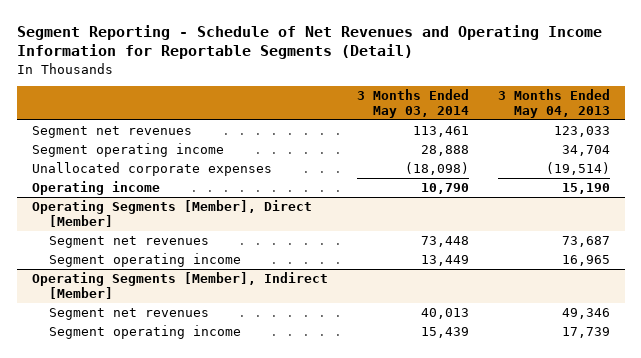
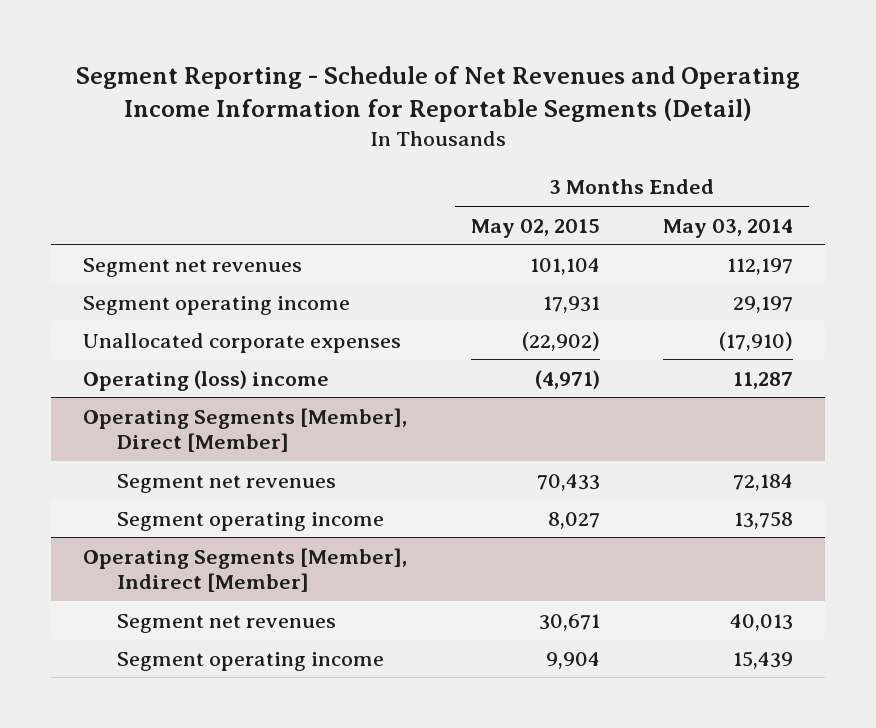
- | 3 Months Ended May 03, 2014 | 3 Months Ended May 04, 2013
+ | 3 Months Ended May 02, 2015 | 3 Months Ended May 03, 2014
- Segment net revenues | 113,461 | 123,033
- Segment operating income | 28,888 | 34,704
- Unallocated corporate expenses | (18,098) | (19,514)
- Operating income | 10,790 | 15,190
+ Segment net revenues | 101,104 | 112,197
+ Segment operating income | 17,931 | 29,197
+ Unallocated corporate expenses | (22,902) | (17,910)
+ Operating (loss) income | (4,971) | 11,287
@ Operating Segments [Member], Direct [Member]
- Segment net revenues | 73,448 | 73,687
- Segment operating income | 13,449 | 16,965
+ Segment net revenues | 70,433 | 72,184
+ Segment operating income | 8,027 | 13,758

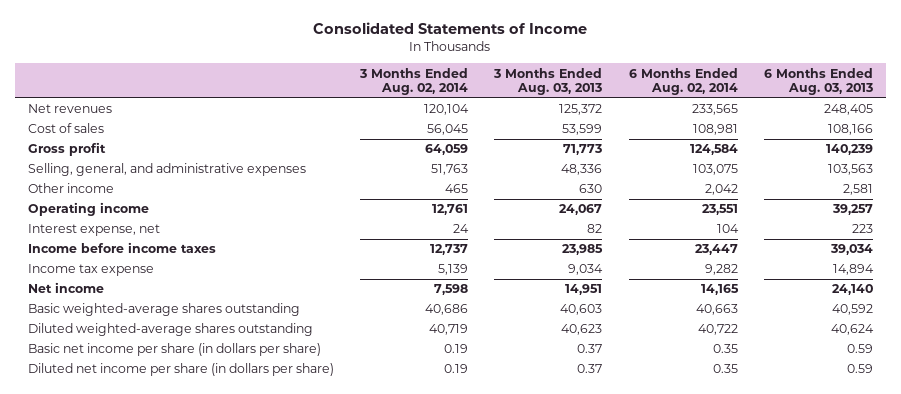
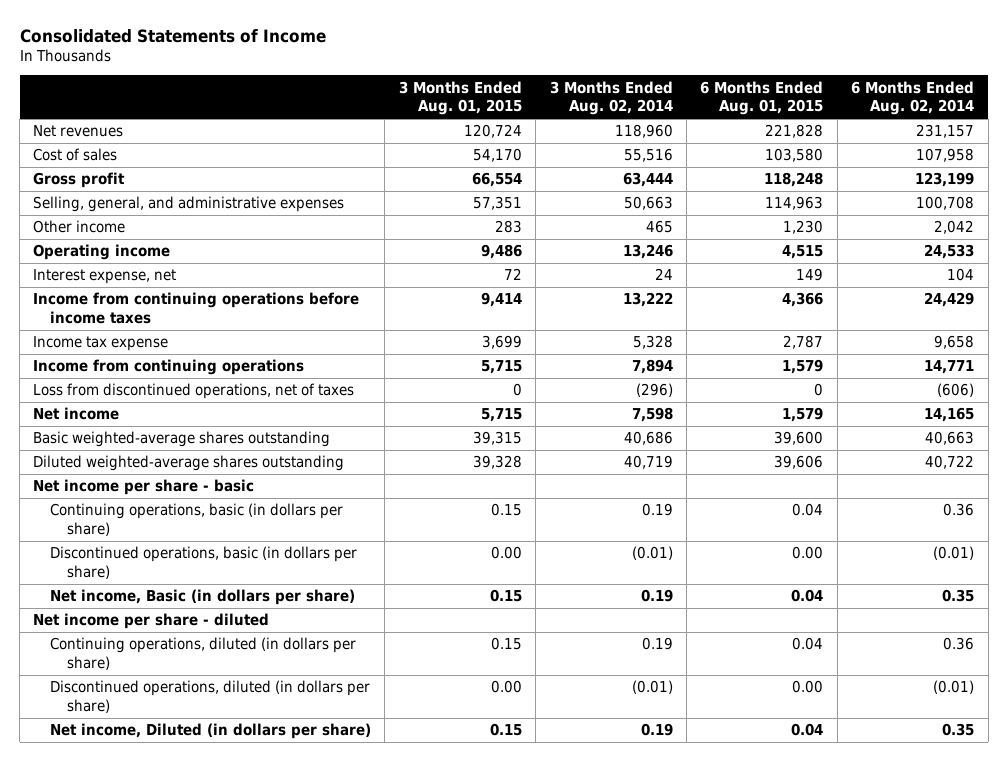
- | 3 Months Ended Aug. 02, 2014 | 3 Months Ended Aug. 03, 2013 | 6 Months Ended Aug. 02, 2014 | 6 Months Ended Aug. 03, 2013
+ | 3 Months Ended Aug. 01, 2015 | 3 Months Ended Aug. 02, 2014 | 6 Months Ended Aug. 01, 2015 | 6 Months Ended Aug. 02, 2014
- Net revenues | 120,104 | 125,372 | 233,565 | 248,405
- Cost of sales | 56,045 | 53,599 | 108,981 | 108,166
- Gross profit | 64,059 | 71,773 | 124,584 | 140,239
- Selling, general, and administrative expenses | 51,763 | 48,336 | 103,075 | 103,563
+ Net revenues | 120,724 | 118,960 | 221,828 | 231,157
+ Cost of sales | 54,170 | 55,516 | 103,580 | 107,958
+ Gross profit | 66,554 | 63,444 | 118,248 | 123,199
+ Selling, general, and administrative expenses | 57,351 | 50,663 | 114,963 | 100,708
- Operating income | 12,761 | 24,067 | 23,551 | 39,257
+ Operating income | 9,486 | 13,246 | 4,515 | 24,533
- Income before income taxes | 12,737 | 23,985 | 23,447 | 39,034
- Income tax expense | 5,139 | 9,034 | 9,282 | 14,894
+ Income from continuing operations before income taxes | 9,414 | 13,222 | 4,366 | 24,429
+ Income tax expense | 3,699 | 5,328 | 2,787 | 9,658
+ Income from continuing operations | 5,715 | 7,894 | 1,579 | 14,771
+ Loss from discontinued operations, net of taxes | 0 | (296) | 0 | (606)
- Basic net income per share (in dollars per share) | 0.19 | 0.37 | 0.35 | 0.59
- Diluted net income per share (in dollars per share) | 0.19 | 0.37 | 0.35 | 0.59
+ Net income per share - basic
+ Continuing operations, basic (in dollars per share) | 0.15 | 0.19 | 0.04 | 0.36
+ Discontinued operations, basic (in dollars per share) | 0.00 | (0.01) | 0.00 | (0.01)
+ Net income, Basic (in dollars per share) | 0.15 | 0.19 | 0.04 | 0.35
+ Net income per share - diluted
+ Continuing operations, diluted (in dollars per share) | 0.15 | 0.19 | 0.04 | 0.36
+ Discontinued operations, diluted (in dollars per share) | 0.00 | (0.01) | 0.00 | (0.01)
+ Net income, Diluted (in dollars per share) | 0.15 | 0.19 | 0.04 | 0.35

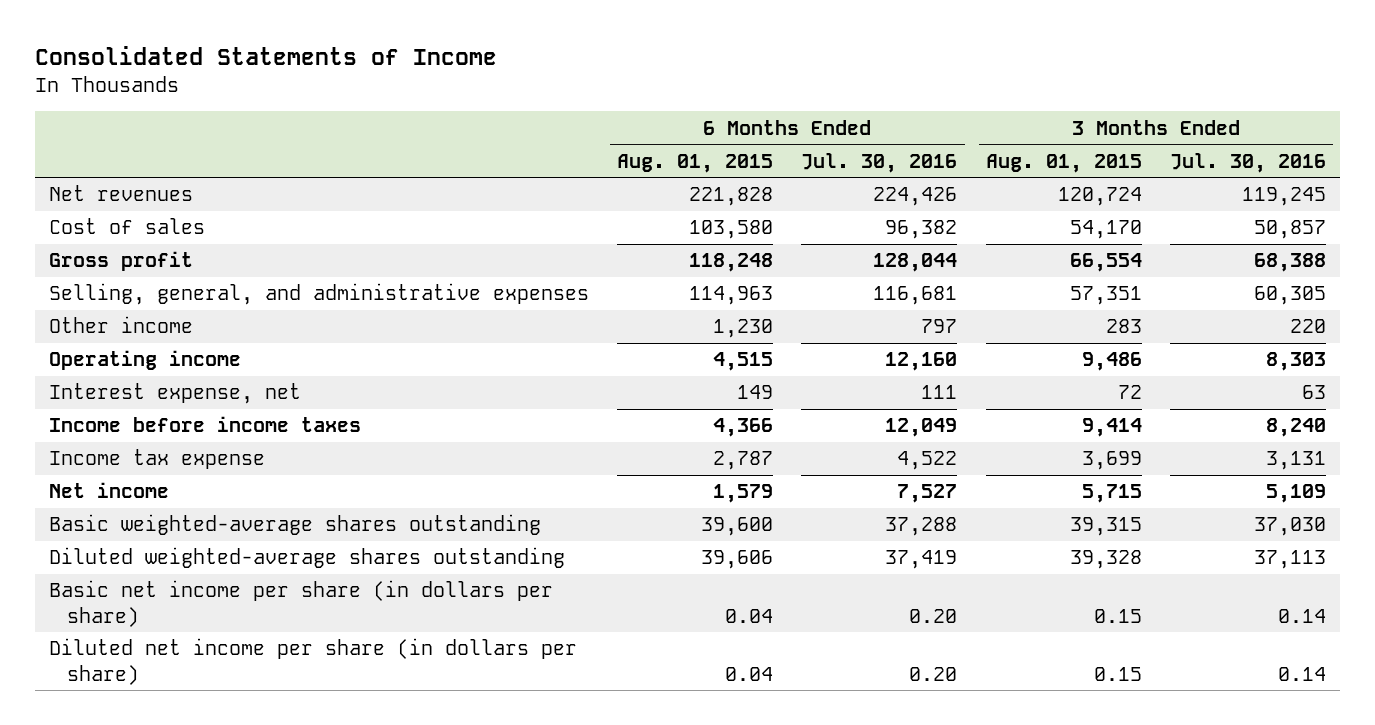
- | 3 Months Ended Aug. 01, 2015 | 3 Months Ended Aug. 02, 2014 | 6 Months Ended Aug. 01, 2015 | 6 Months Ended Aug. 02, 2014
+ | 6 Months Ended Aug. 01, 2015 | 6 Months Ended Jul. 30, 2016 | 3 Months Ended Aug. 01, 2015 | 3 Months Ended Jul. 30, 2016
- Income from continuing operations before income taxes | 9,414 | 13,222 | 4,366 | 24,429
+ Income before income taxes | 4,366 | 12,049 | 9,414 | 8,240
- Income from continuing operations | 5,715 | 7,894 | 1,579 | 14,771
- Loss from discontinued operations, net of taxes | 0 | (296) | 0 | (606)
- Net income per share - basic
- Continuing operations, basic (in dollars per share) | 0.15 | 0.19 | 0.04 | 0.36
- Discontinued operations, basic (in dollars per share) | 0.00 | (0.01) | 0.00 | (0.01)
- Net income, Basic (in dollars per share) | 0.15 | 0.19 | 0.04 | 0.35
- Net income per share - diluted
- Continuing operations, diluted (in dollars per share) | 0.15 | 0.19 | 0.04 | 0.36
- Discontinued operations, diluted (in dollars per share) | 0.00 | (0.01) | 0.00 | (0.01)
- Net income, Diluted (in dollars per share) | 0.15 | 0.19 | 0.04 | 0.35
+ Basic net income per share (in dollars per share) | 0.04 | 0.20 | 0.15 | 0.14
+ Diluted net income per share (in dollars per share) | 0.04 | 0.20 | 0.15 | 0.14

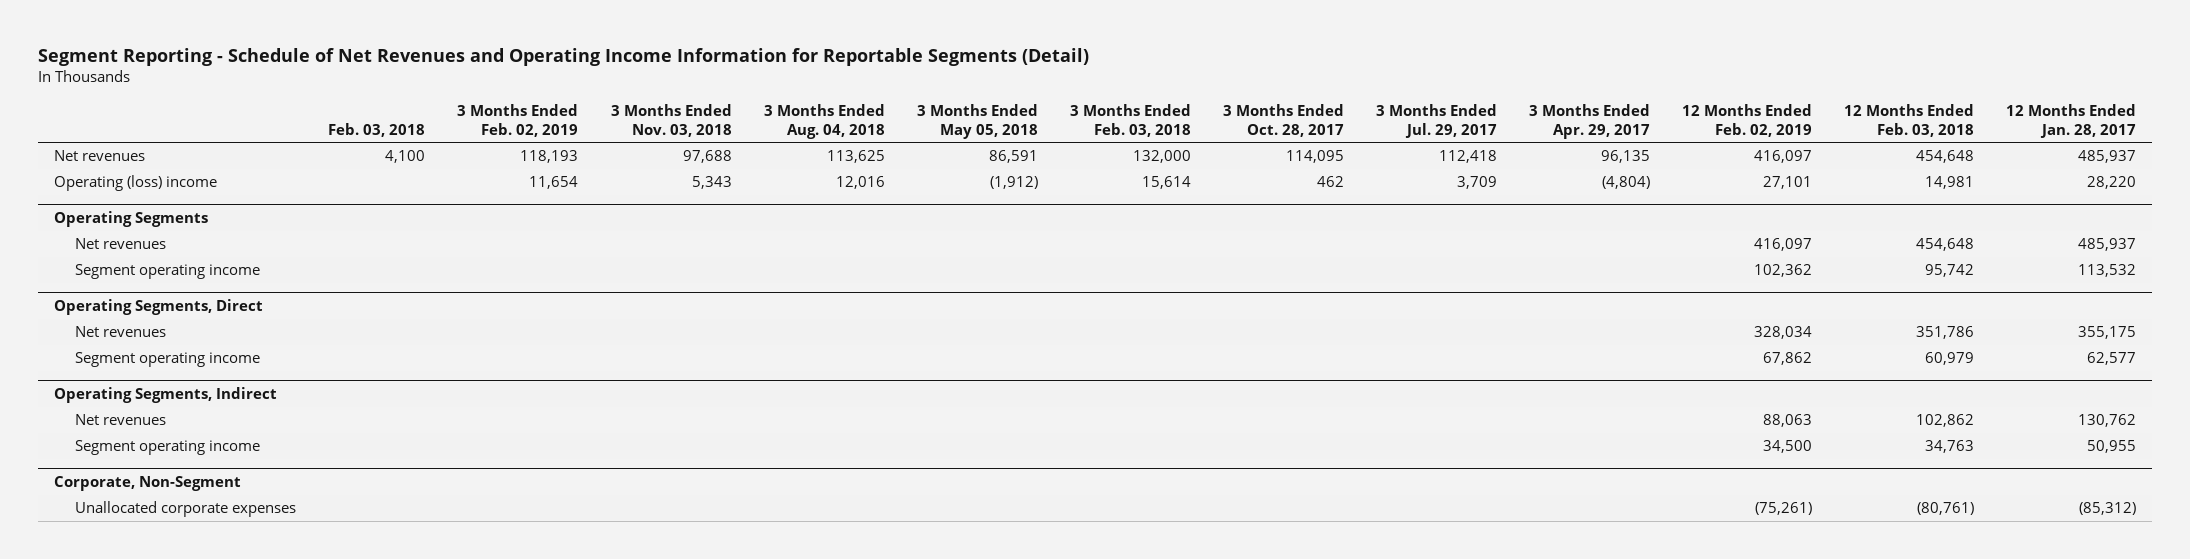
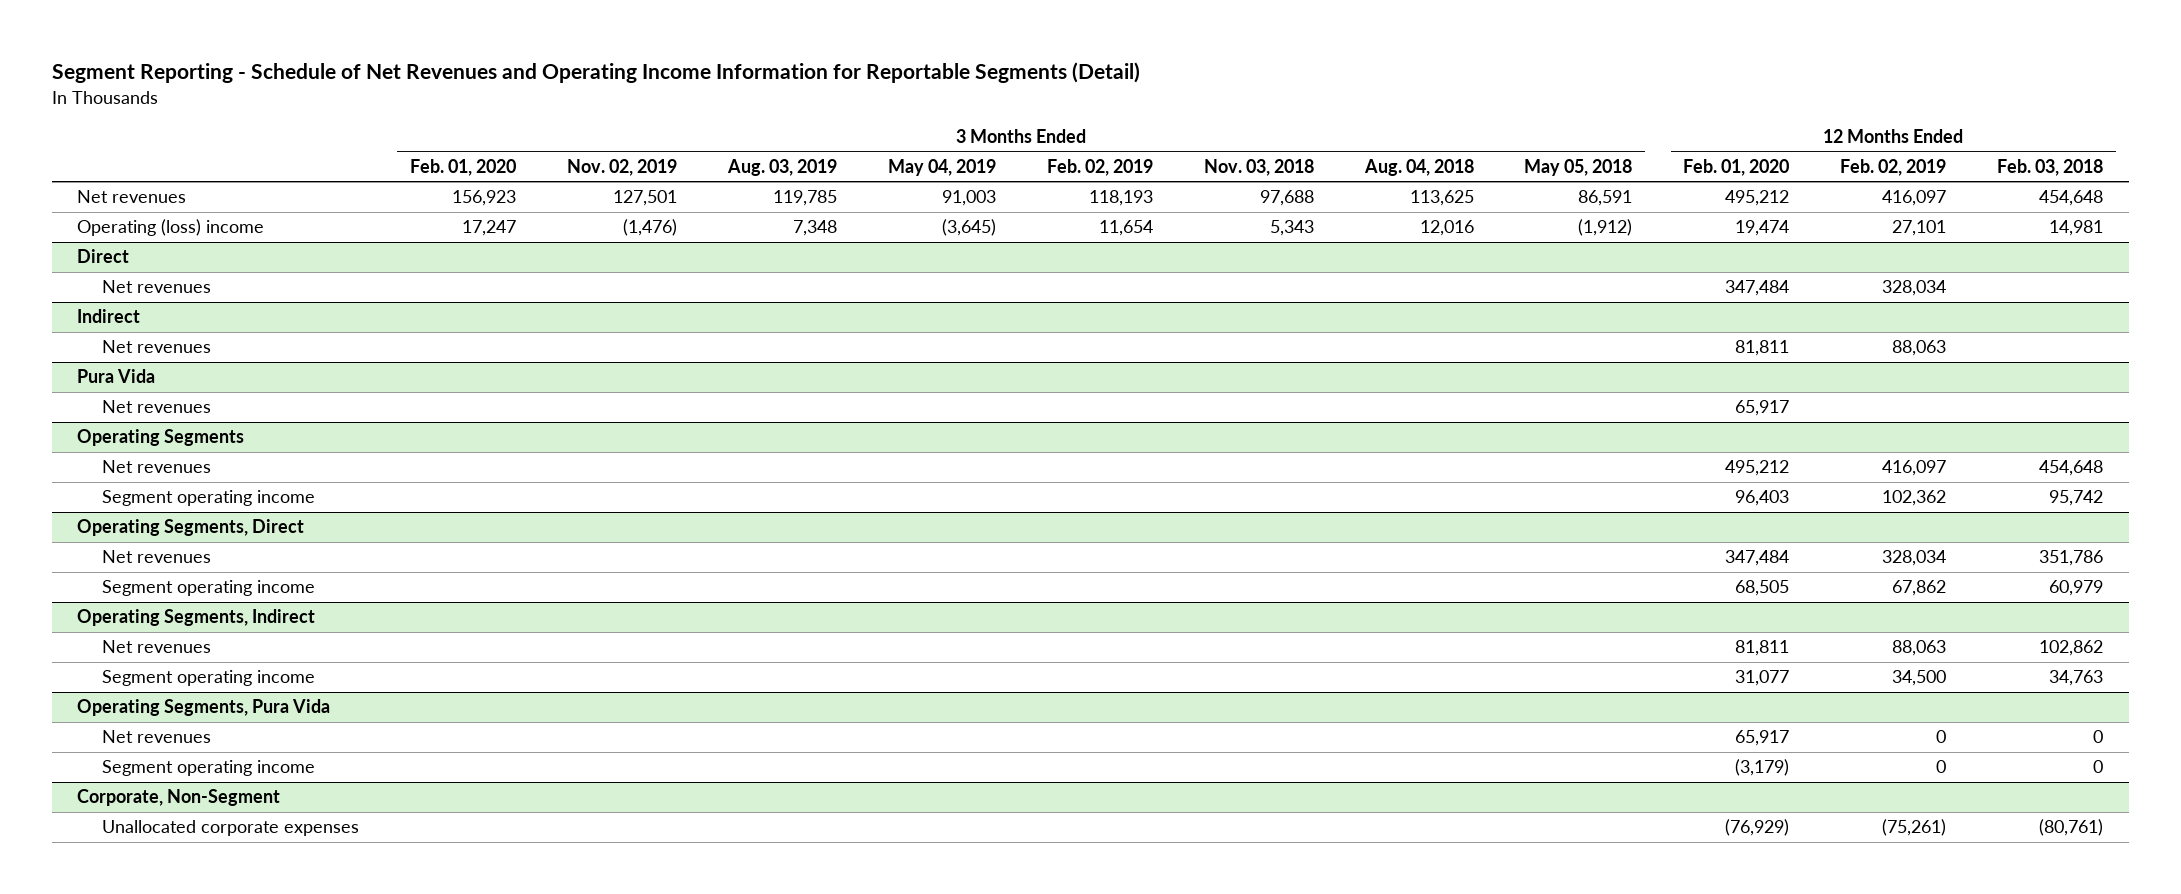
- | Feb. 03, 2018 | 3 Months Ended Feb. 02, 2019 | 3 Months Ended Nov. 03, 2018 | 3 Months Ended Aug. 04, 2018 | 3 Months Ended May 05, 2018 | 3 Months Ended Feb. 03, 2018 | 3 Months Ended Oct. 28, 2017 | 3 Months Ended Jul. 29, 2017 | 3 Months Ended Apr. 29, 2017 | 12 Months Ended Feb. 02, 2019 | 12 Months Ended Feb. 03, 2018 | 12 Months Ended Jan. 28, 2017
+ | 3 Months Ended Feb. 01, 2020 | 3 Months Ended Nov. 02, 2019 | 3 Months Ended Aug. 03, 2019 | 3 Months Ended May 04, 2019 | 3 Months Ended Feb. 02, 2019 | 3 Months Ended Nov. 03, 2018 | 3 Months Ended Aug. 04, 2018 | 3 Months Ended May 05, 2018 | 12 Months Ended Feb. 01, 2020 | 12 Months Ended Feb. 02, 2019 | 12 Months Ended Feb. 03, 2018
+ Direct
+ Net revenues | | | | | | | | | 347,484 | 328,034 |
+ Indirect
+ Net revenues | | | | | | | | | 81,811 | 88,063 |
+ Pura Vida
+ Net revenues | | | | | | | | | 65,917 | |
+ Operating Segments, Pura Vida
+ Net revenues | | | | | | | | | 65,917 | 0 | 0
+ Segment operating income | | | | | | | | | (3,179) | 0 | 0

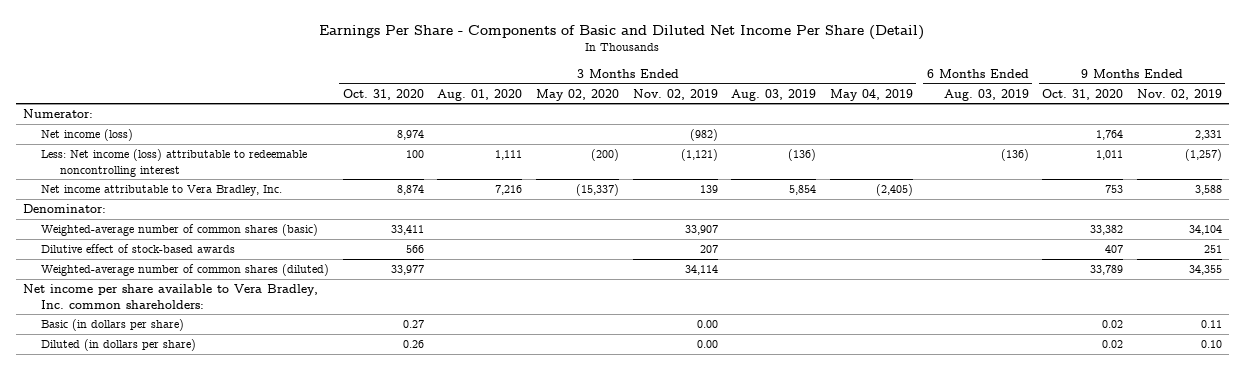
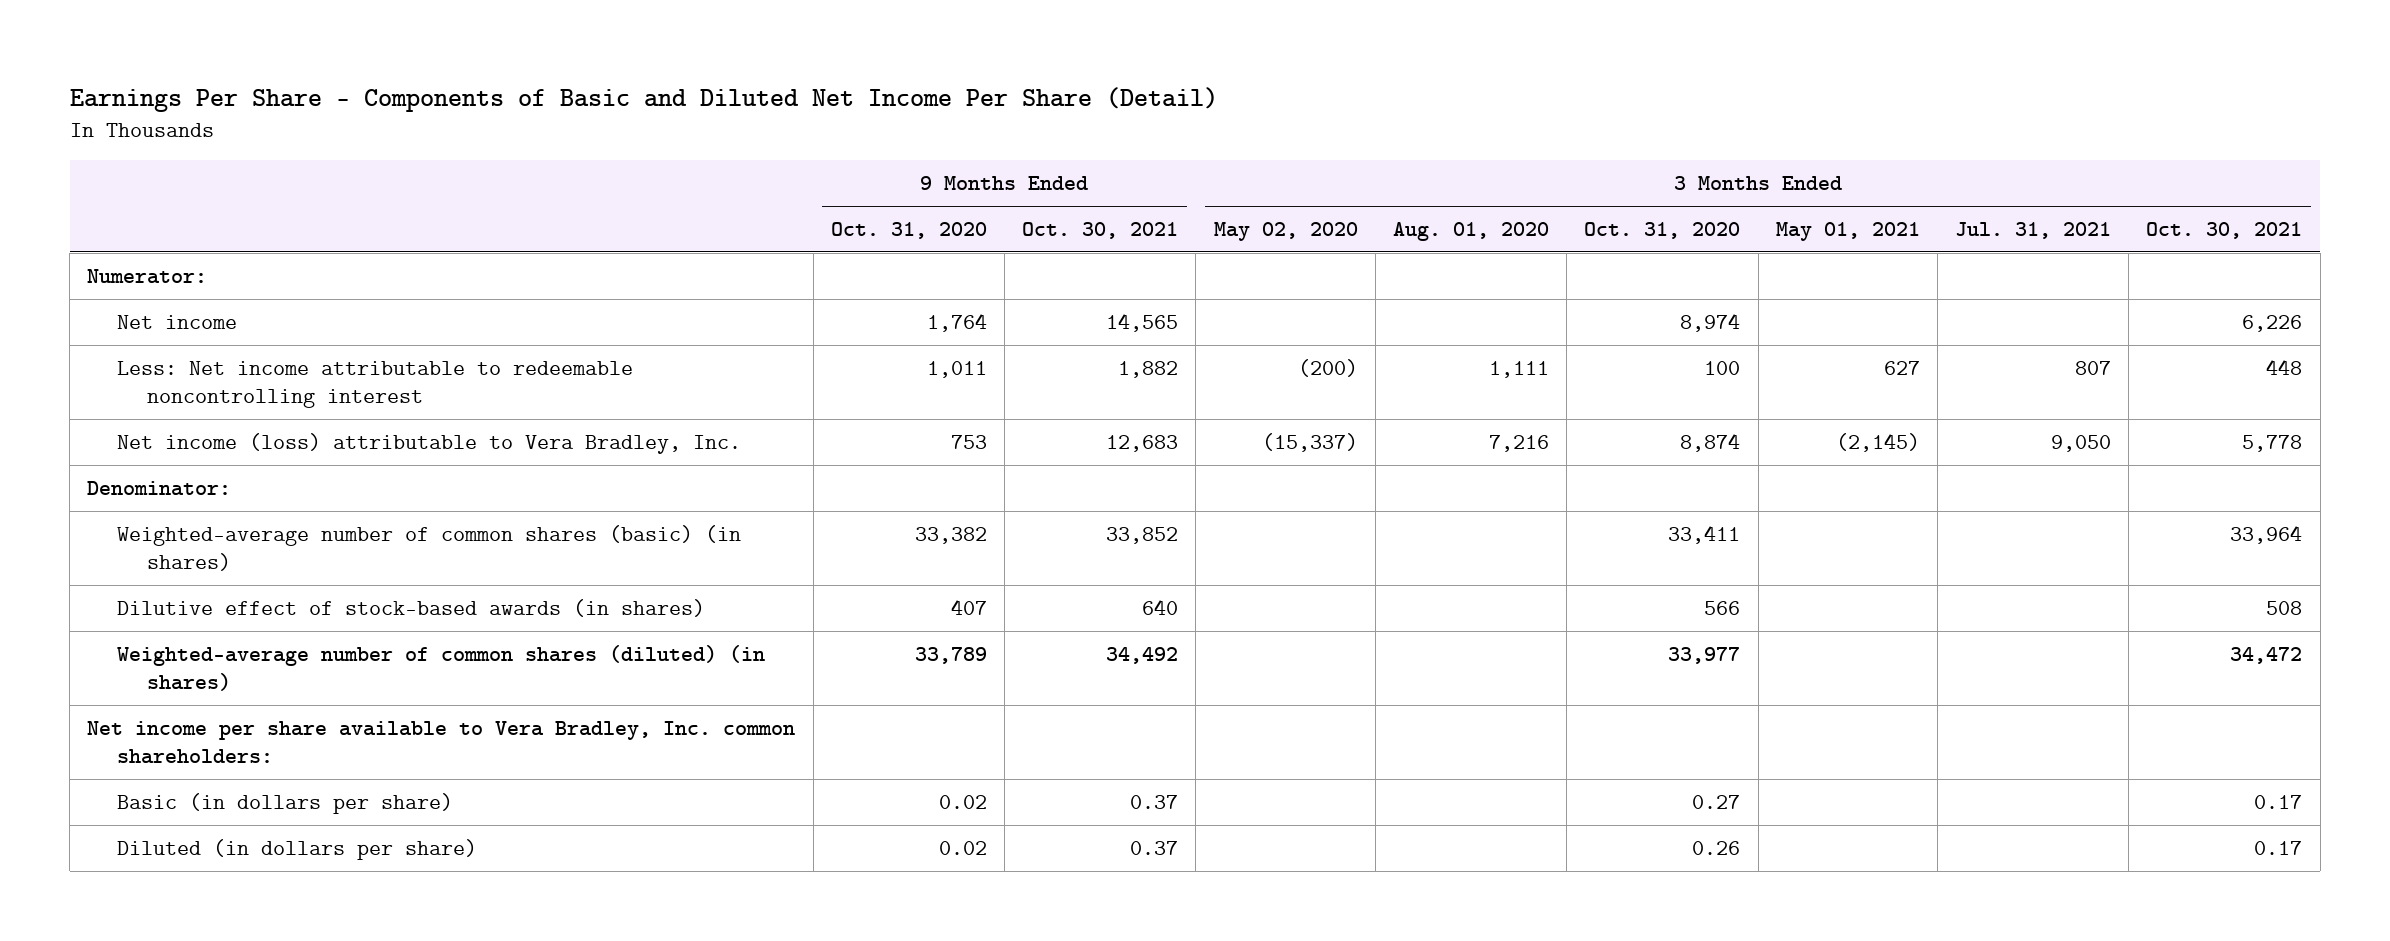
- | 3 Months Ended Oct. 31, 2020 | 3 Months Ended Aug. 01, 2020 | 3 Months Ended May 02, 2020 | 3 Months Ended Nov. 02, 2019 | 3 Months Ended Aug. 03, 2019 | 3 Months Ended May 04, 2019 | 6 Months Ended Aug. 03, 2019 | 9 Months Ended Oct. 31, 2020 | 9 Months Ended Nov. 02, 2019
+ | 9 Months Ended Oct. 31, 2020 | 9 Months Ended Oct. 30, 2021 | 3 Months Ended May 02, 2020 | 3 Months Ended Aug. 01, 2020 | 3 Months Ended Oct. 31, 2020 | 3 Months Ended May 01, 2021 | 3 Months Ended Jul. 31, 2021 | 3 Months Ended Oct. 30, 2021
- Net income (loss) | 8,974 | | | (982) | | | | 1,764 | 2,331
- Less: Net income (loss) attributable to redeemable noncontrolling interest | 100 | 1,111 | (200) | (1,121) | (136) | | (136) | 1,011 | (1,257)
- Net income attributable to Vera Bradley, Inc. | 8,874 | 7,216 | (15,337) | 139 | 5,854 | (2,405) | | 753 | 3,588
+ Net income | 1,764 | 14,565 | | | 8,974 | | | 6,226
+ Less: Net income attributable to redeemable noncontrolling interest | 1,011 | 1,882 | (200) | 1,111 | 100 | 627 | 807 | 448
+ Net income (loss) attributable to Vera Bradley, Inc. | 753 | 12,683 | (15,337) | 7,216 | 8,874 | (2,145) | 9,050 | 5,778
- Weighted-average number of common shares (basic) | 33,411 | | | 33,907 | | | | 33,382 | 34,104
- Dilutive effect of stock-based awards | 566 | | | 207 | | | | 407 | 251
- Weighted-average number of common shares (diluted) | 33,977 | | | 34,114 | | | | 33,789 | 34,355
+ Weighted-average number of common shares (basic) (in shares) | 33,382 | 33,852 | | | 33,411 | | | 33,964
+ Dilutive effect of stock-based awards (in shares) | 407 | 640 | | | 566 | | | 508
+ Weighted-average number of common shares (diluted) (in shares) | 33,789 | 34,492 | | | 33,977 | | | 34,472

